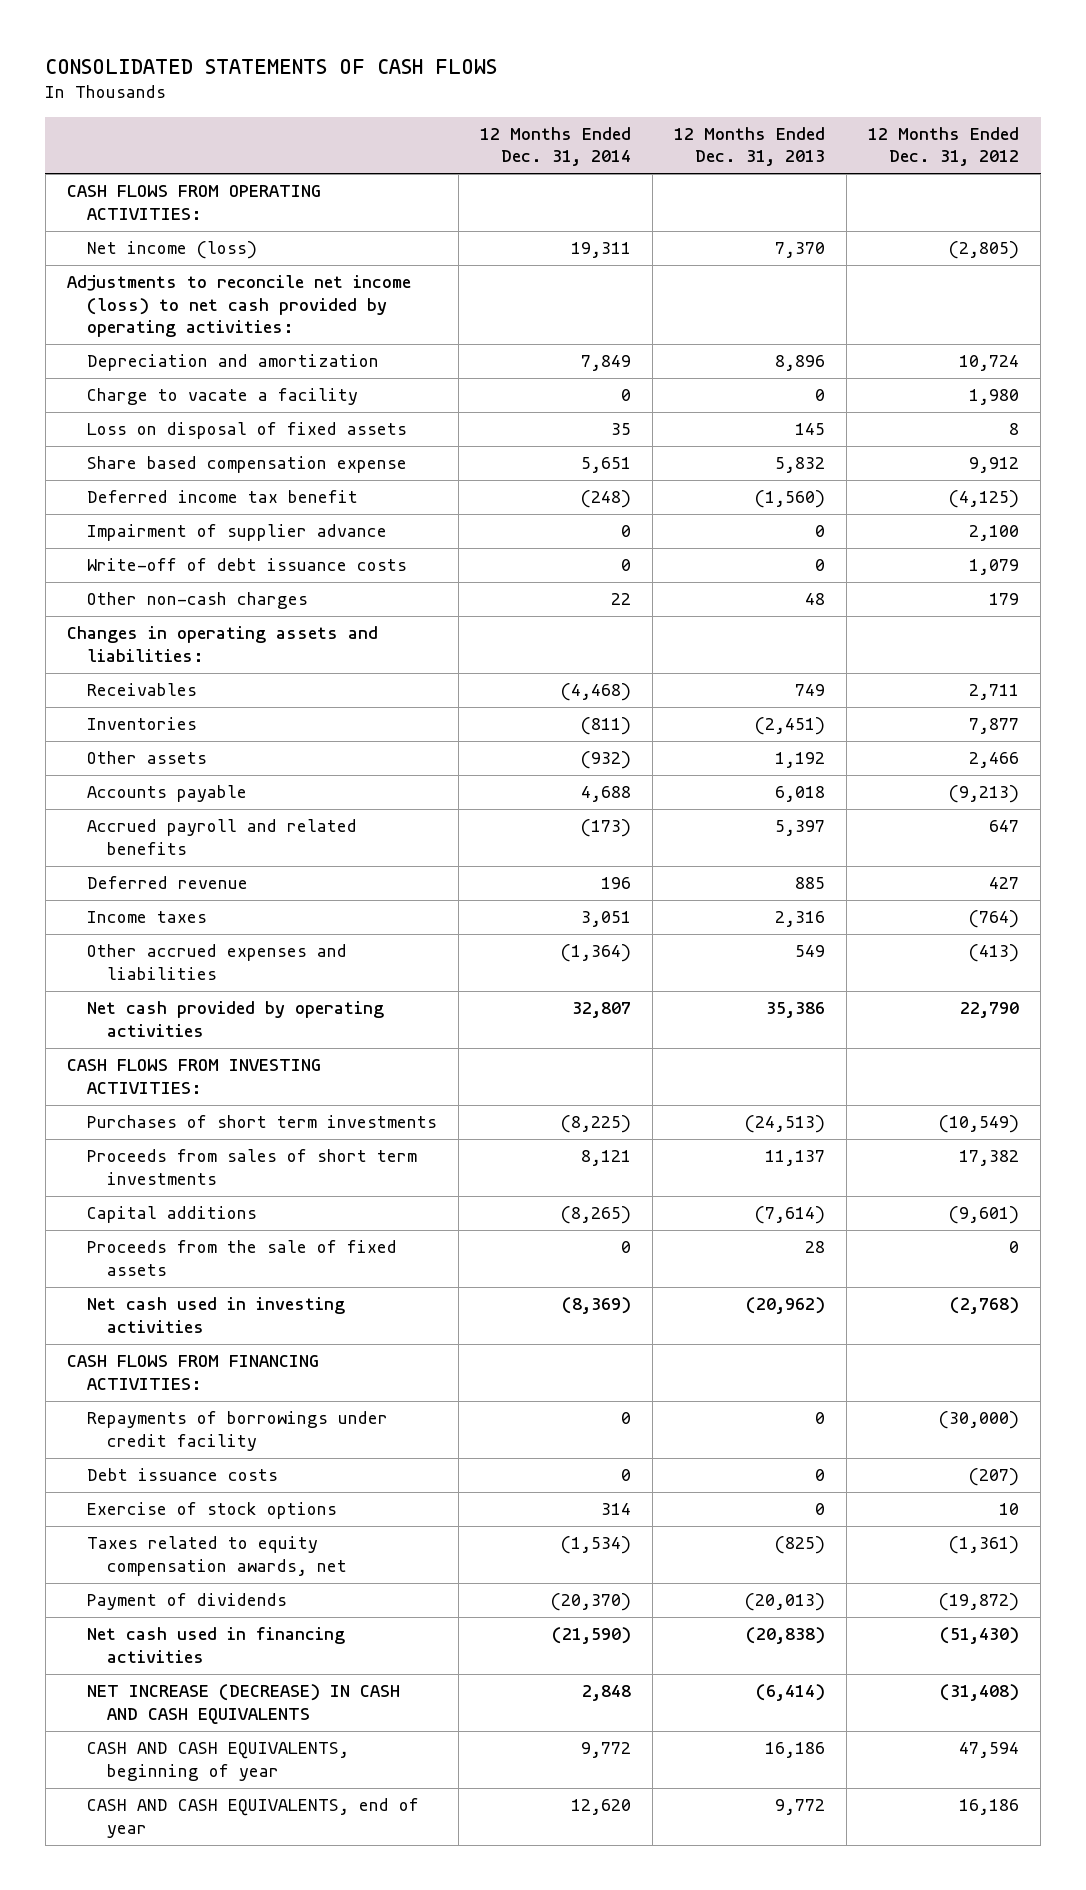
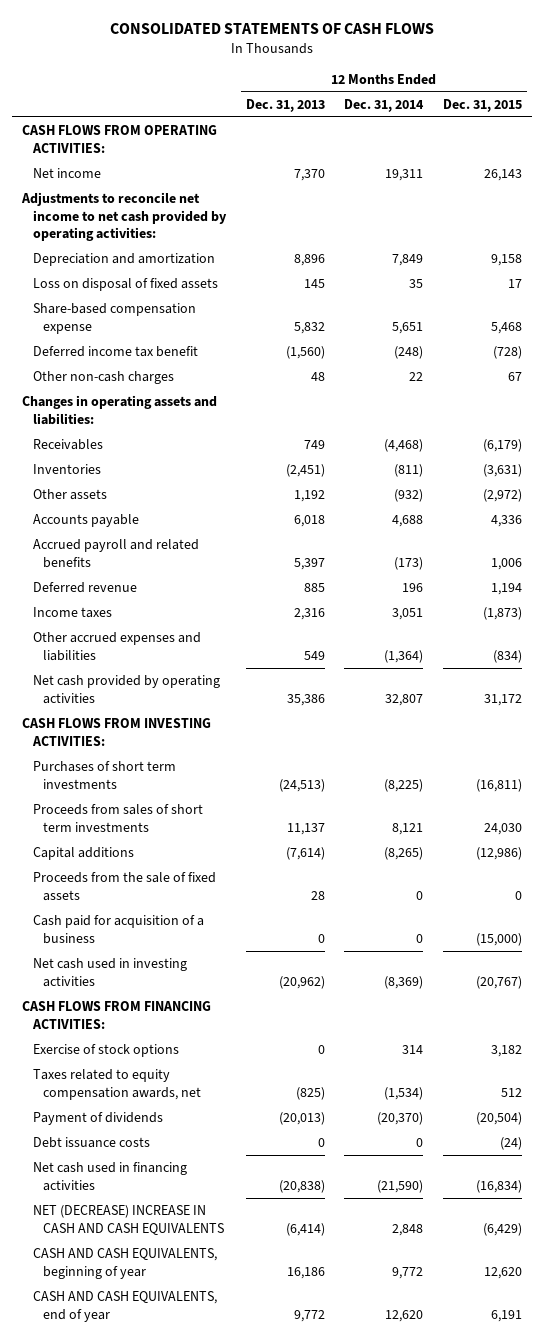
- | 12 Months Ended Dec. 31, 2014 | 12 Months Ended Dec. 31, 2013 | 12 Months Ended Dec. 31, 2012
+ | 12 Months Ended Dec. 31, 2013 | 12 Months Ended Dec. 31, 2014 | 12 Months Ended Dec. 31, 2015
- Net income (loss) | 19,311 | 7,370 | (2,805)
- Adjustments to reconcile net income (loss) to net cash provided by operating activities:
+ Net income | 7,370 | 19,311 | 26,143
+ Adjustments to reconcile net income to net cash provided by operating activities:
- Charge to vacate a facility | 0 | 0 | 1,980
- Share based compensation expense | 5,651 | 5,832 | 9,912
+ Share-based compensation expense | 5,832 | 5,651 | 5,468
- Impairment of supplier advance | 0 | 0 | 2,100
- Write-off of debt issuance costs | 0 | 0 | 1,079
+ Cash paid for acquisition of a business | 0 | 0 | (15,000)
- Repayments of borrowings under credit facility | 0 | 0 | (30,000)
moved down: Debt issuance costs | 0 | 0 | (24)
- NET INCREASE (DECREASE) IN CASH AND CASH EQUIVALENTS | 2,848 | (6,414) | (31,408)
+ NET (DECREASE) INCREASE IN CASH AND CASH EQUIVALENTS | (6,414) | 2,848 | (6,429)

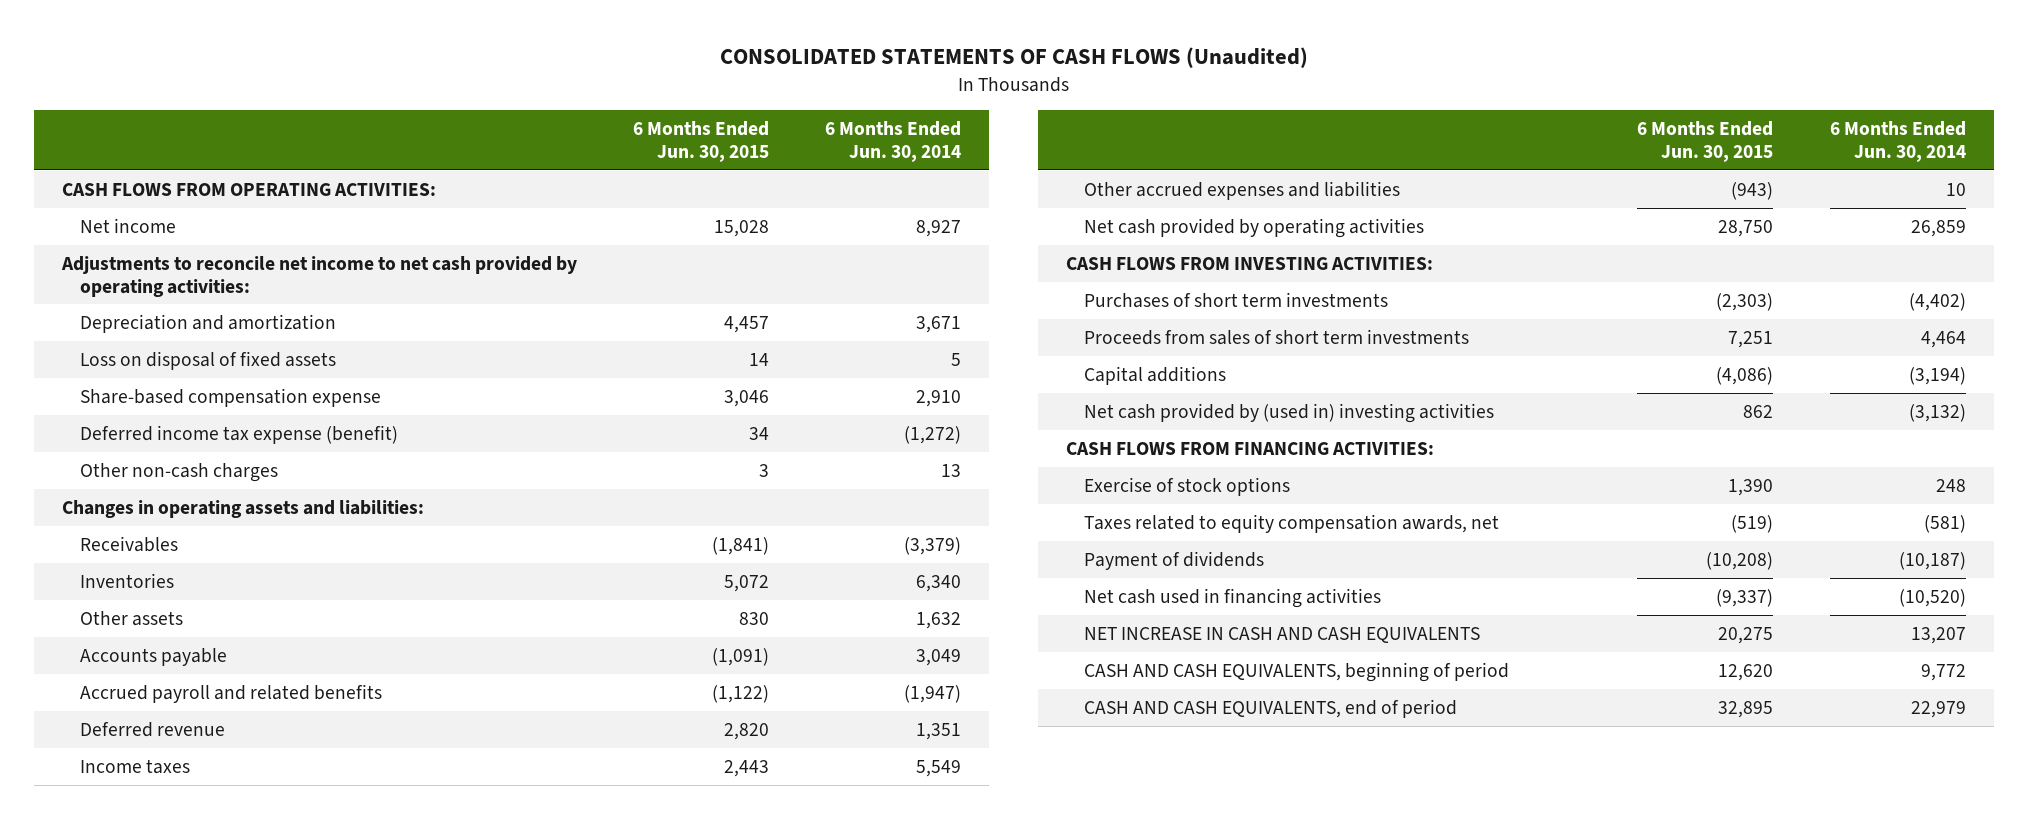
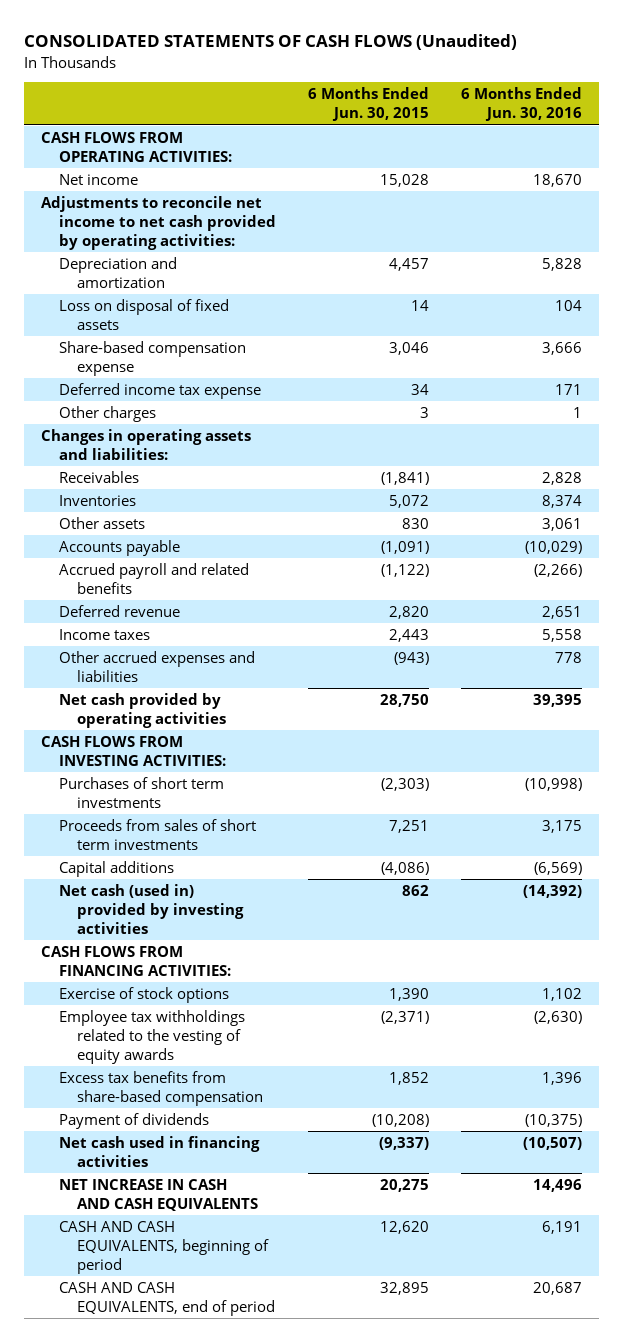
- | 6 Months Ended Jun. 30, 2015 | 6 Months Ended Jun. 30, 2014
+ | 6 Months Ended Jun. 30, 2015 | 6 Months Ended Jun. 30, 2016
- Deferred income tax expense (benefit) | 34 | (1,272)
- Other non-cash charges | 3 | 13
+ Deferred income tax expense | 34 | 171
+ Other charges | 3 | 1
- Net cash provided by (used in) investing activities | 862 | (3,132)
+ Net cash (used in) provided by investing activities | 862 | (14,392)
- Taxes related to equity compensation awards, net | (519) | (581)
+ Employee tax withholdings related to the vesting of equity awards | (2,371) | (2,630)
+ Excess tax benefits from share-based compensation | 1,852 | 1,396

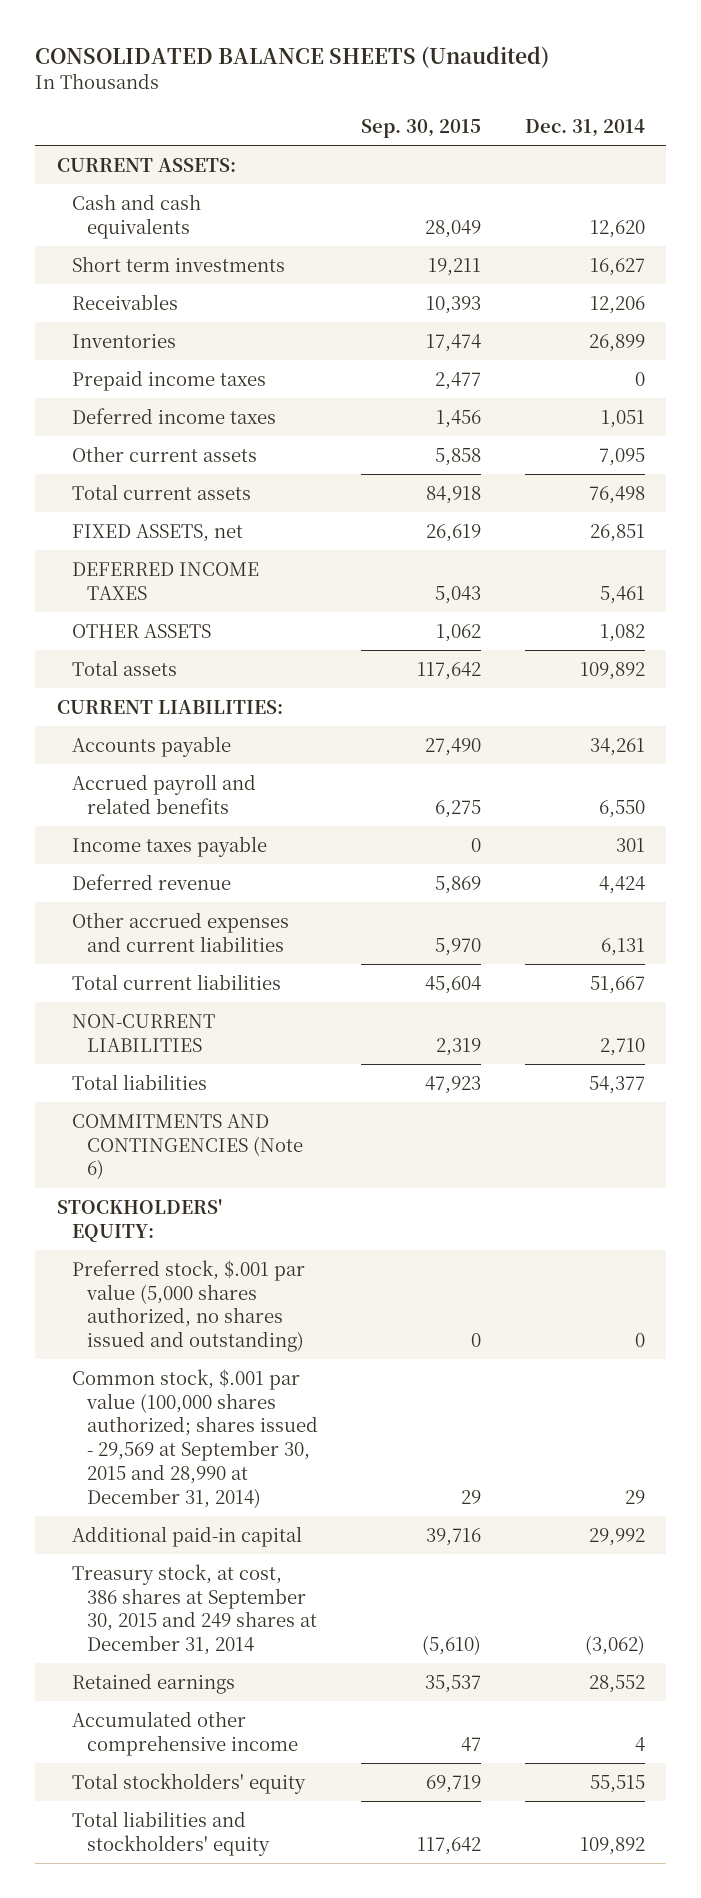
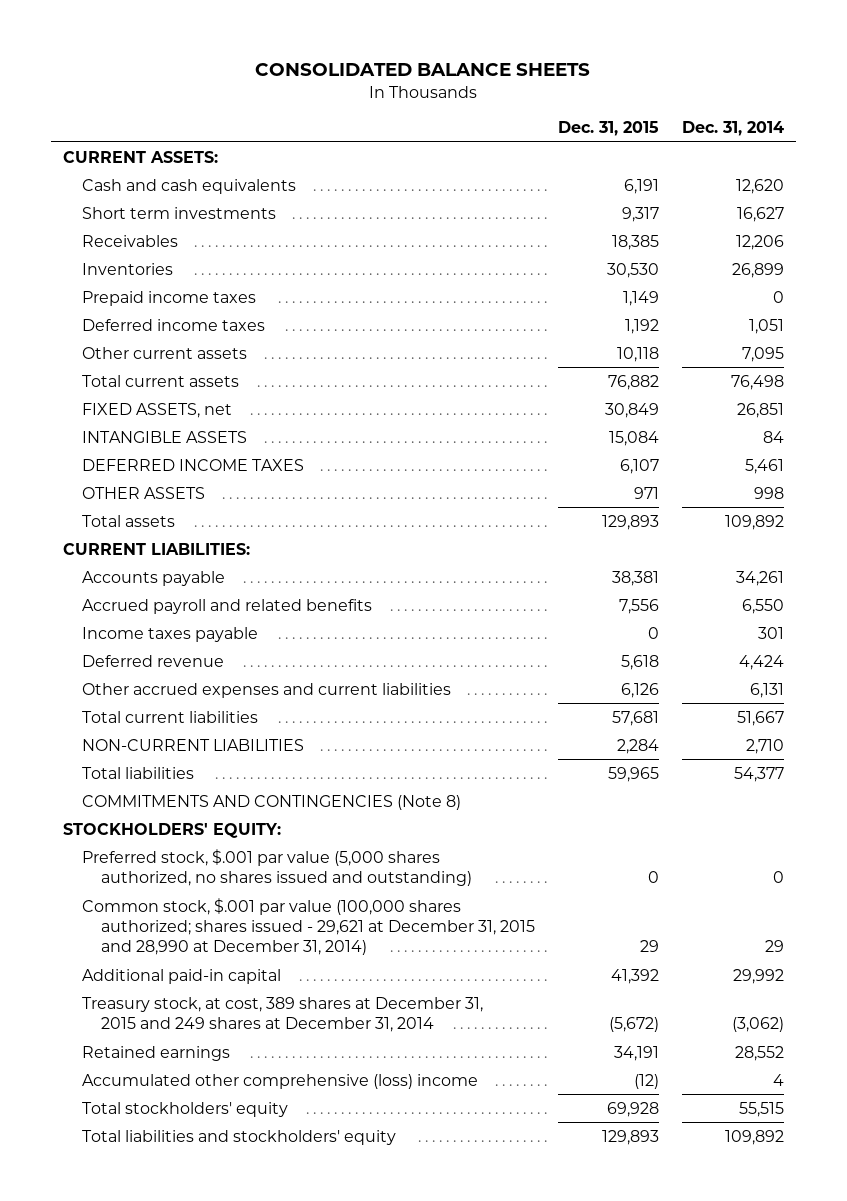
- CONSOLIDATED BALANCE SHEETS (Unaudited)
+ CONSOLIDATED BALANCE SHEETS
- | Sep. 30, 2015 | Dec. 31, 2014
+ | Dec. 31, 2015 | Dec. 31, 2014
+ INTANGIBLE ASSETS | 15,084 | 84
- OTHER ASSETS | 1,062 | 1,082
+ OTHER ASSETS | 971 | 998
- COMMITMENTS AND CONTINGENCIES (Note 6)
+ COMMITMENTS AND CONTINGENCIES (Note 8)
- Common stock, $.001 par value (100,000 shares authorized; shares issued - 29,569 at September 30, 2015 and 28,990 at December 31, 2014) | 29 | 29
+ Common stock, $.001 par value (100,000 shares authorized; shares issued - 29,621 at December 31, 2015 and 28,990 at December 31, 2014) | 29 | 29
- Treasury stock, at cost, 386 shares at September 30, 2015 and 249 shares at December 31, 2014 | (5,610) | (3,062)
+ Treasury stock, at cost, 389 shares at December 31, 2015 and 249 shares at December 31, 2014 | (5,672) | (3,062)
- Accumulated other comprehensive income | 47 | 4
+ Accumulated other comprehensive (loss) income | (12) | 4

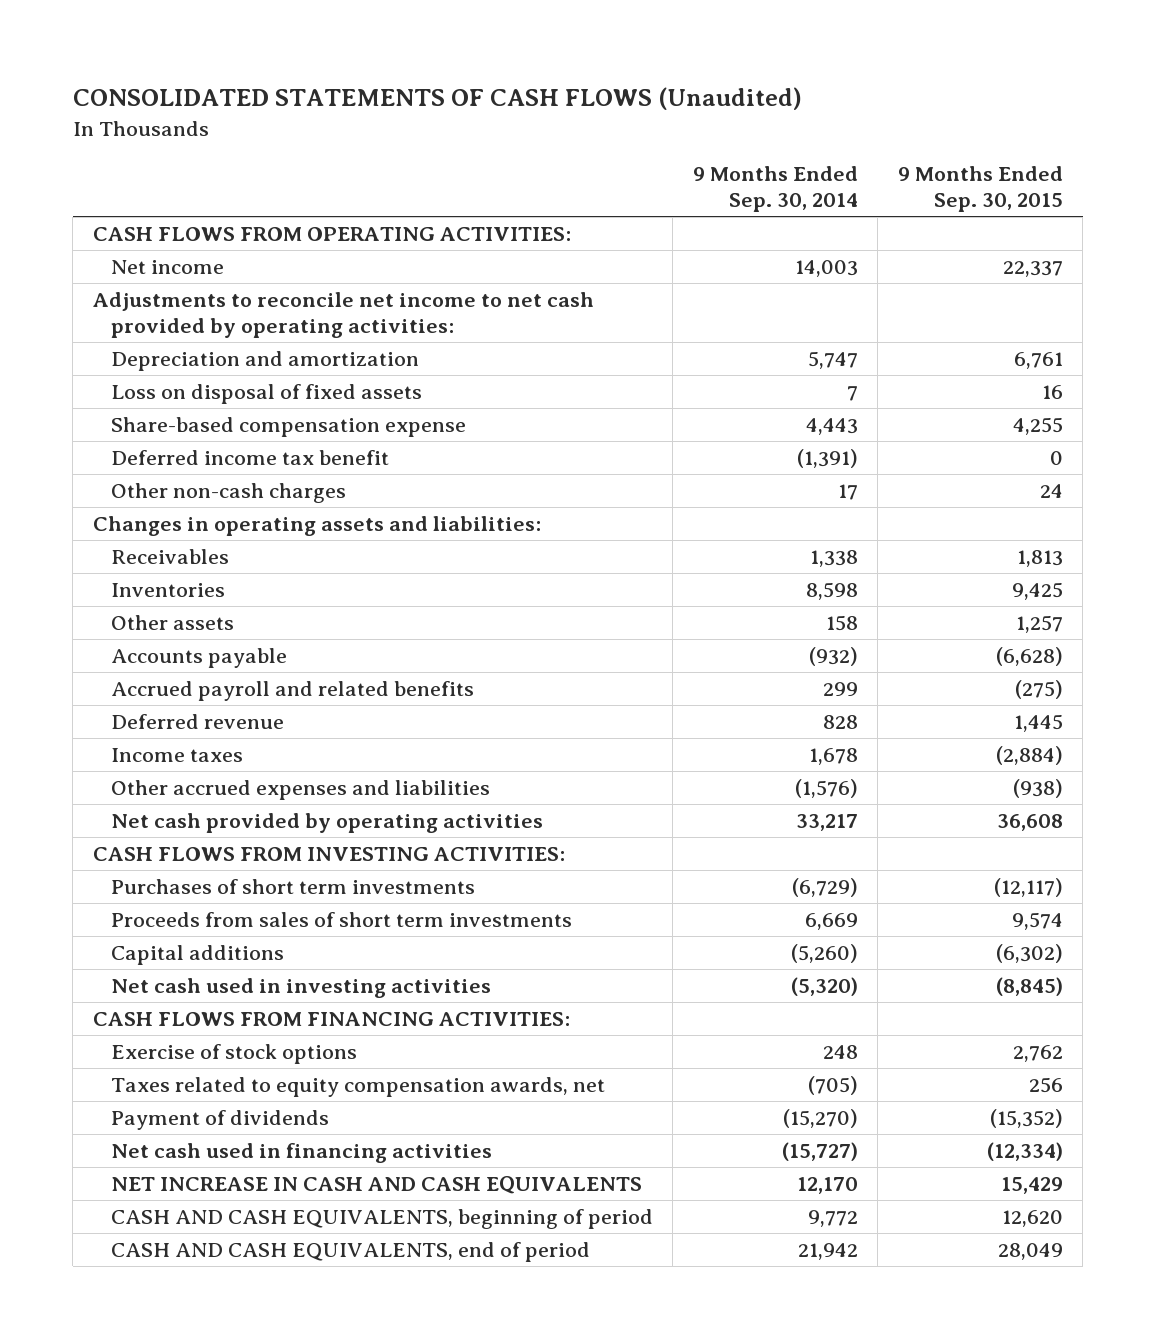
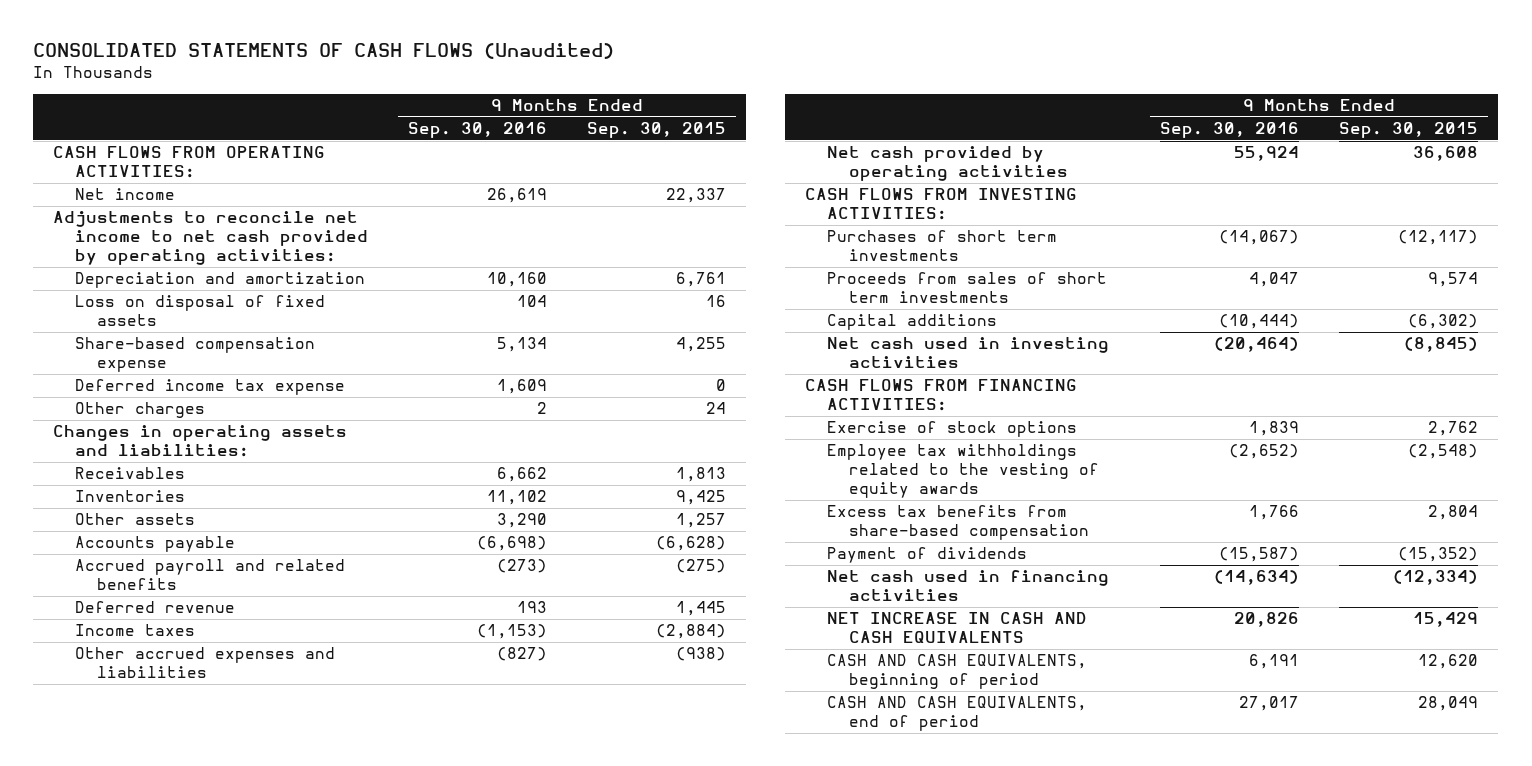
- | 9 Months Ended Sep. 30, 2014 | 9 Months Ended Sep. 30, 2015
+ | 9 Months Ended Sep. 30, 2016 | 9 Months Ended Sep. 30, 2015
- Deferred income tax benefit | (1,391) | 0
- Other non-cash charges | 17 | 24
+ Deferred income tax expense | 1,609 | 0
+ Other charges | 2 | 24
- Taxes related to equity compensation awards, net | (705) | 256
+ Employee tax withholdings related to the vesting of equity awards | (2,652) | (2,548)
+ Excess tax benefits from share-based compensation | 1,766 | 2,804

